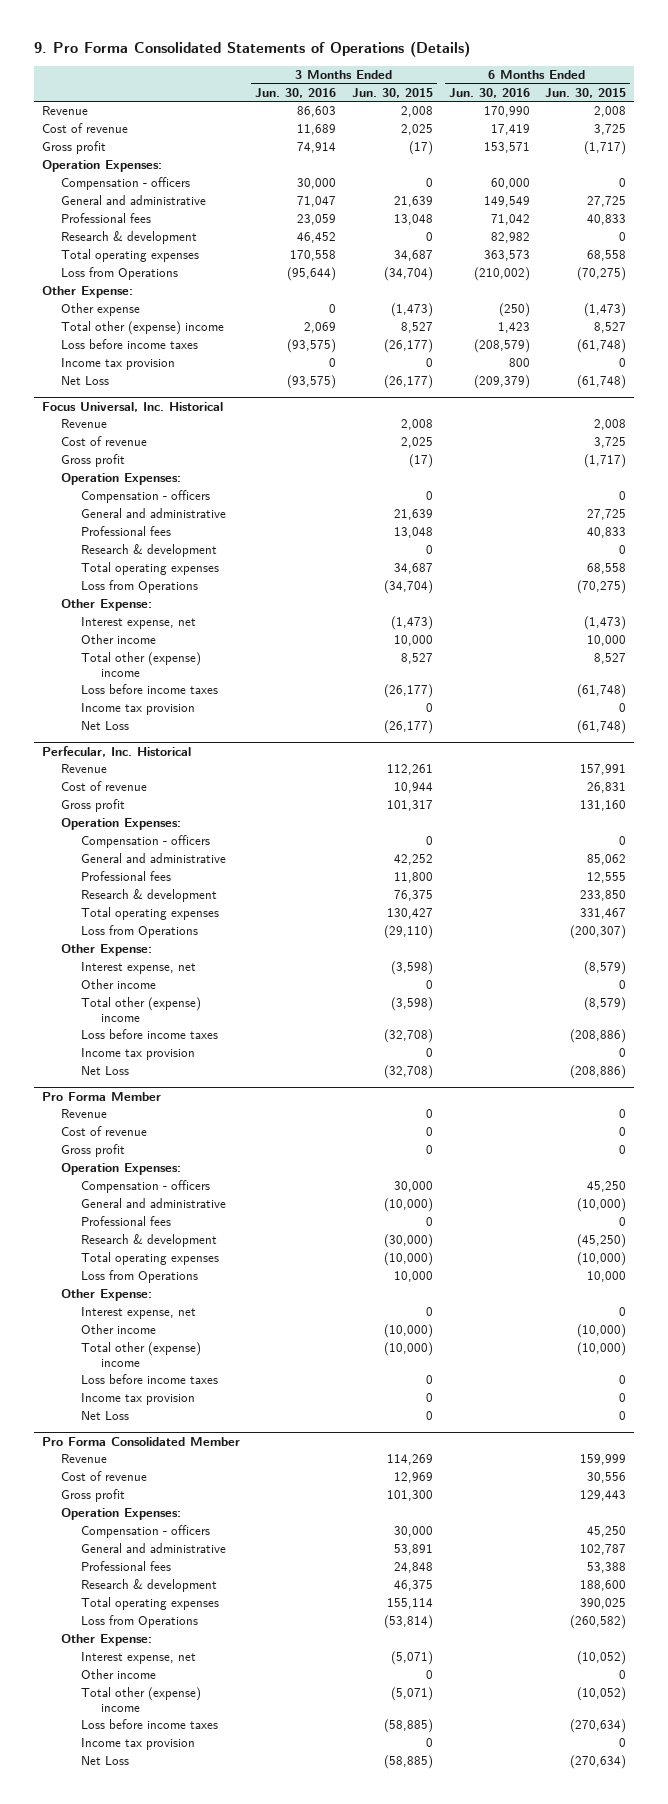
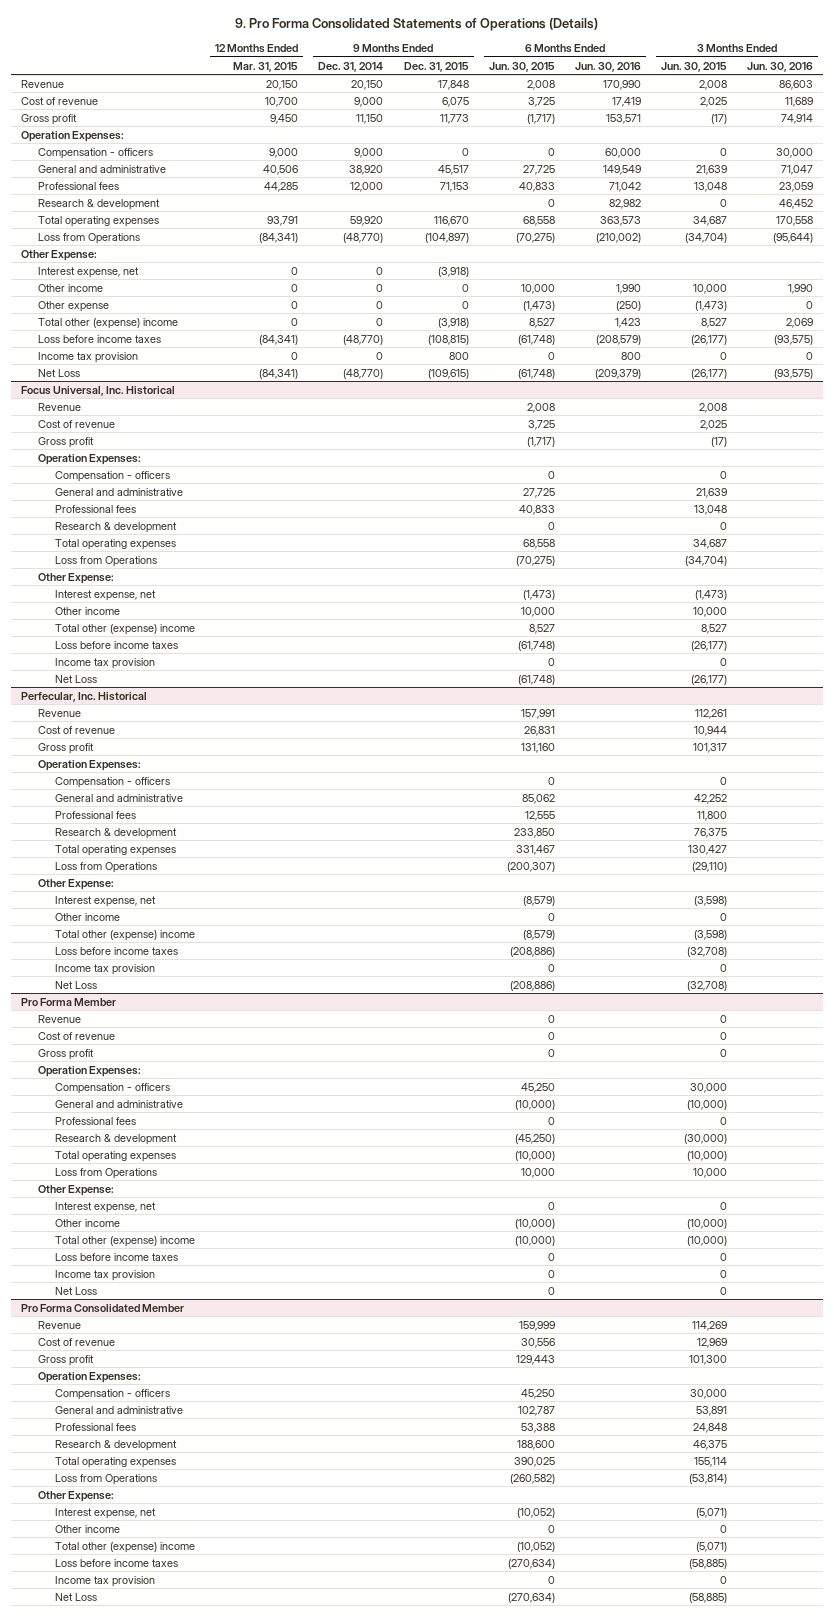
- | 3 Months Ended Jun. 30, 2016 | 3 Months Ended Jun. 30, 2015 | 6 Months Ended Jun. 30, 2016 | 6 Months Ended Jun. 30, 2015
+ | 12 Months Ended Mar. 31, 2015 | 9 Months Ended Dec. 31, 2014 | 9 Months Ended Dec. 31, 2015 | 6 Months Ended Jun. 30, 2015 | 6 Months Ended Jun. 30, 2016 | 3 Months Ended Jun. 30, 2015 | 3 Months Ended Jun. 30, 2016
+ Interest expense, net | 0 | 0 | (3,918) | | | |
+ Other income | 0 | 0 | 0 | 10,000 | 1,990 | 10,000 | 1,990

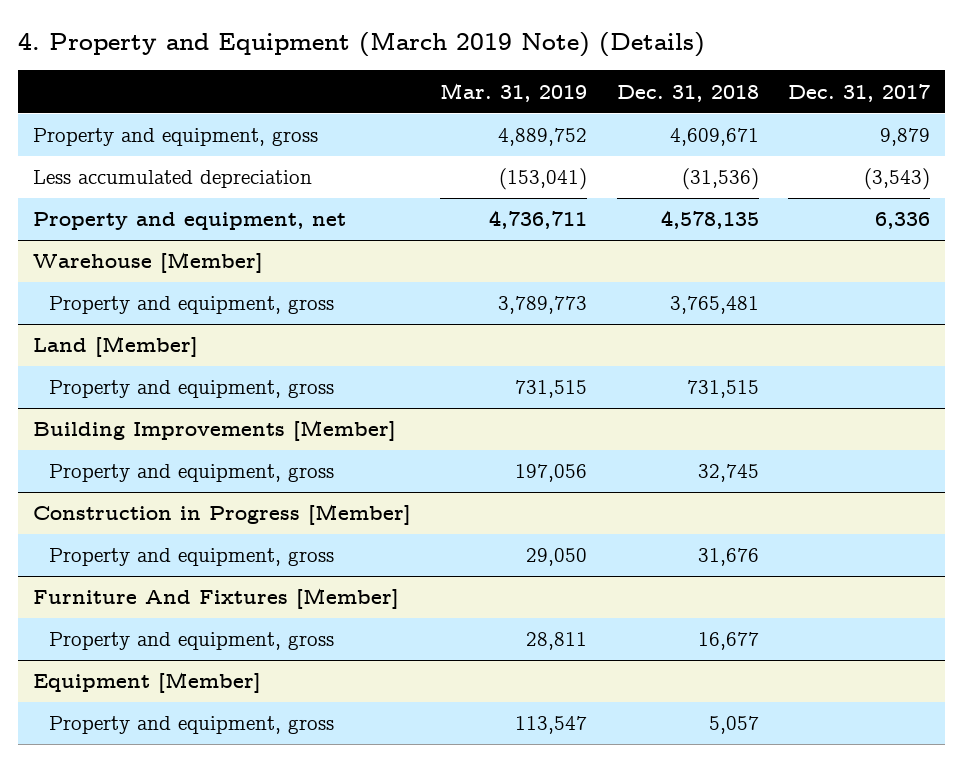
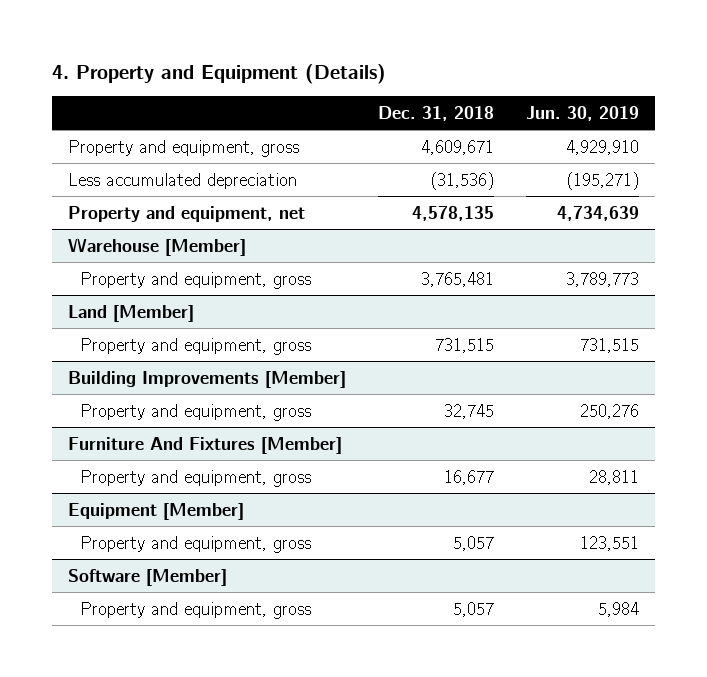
- 4. Property and Equipment (March 2019 Note) (Details)
+ 4. Property and Equipment (Details)
- | Mar. 31, 2019 | Dec. 31, 2018 | Dec. 31, 2017
+ | Dec. 31, 2018 | Jun. 30, 2019
- Construction in Progress [Member]
- Property and equipment, gross | 29,050 | 31,676 |
+ Software [Member]
+ Property and equipment, gross | 5,057 | 5,984

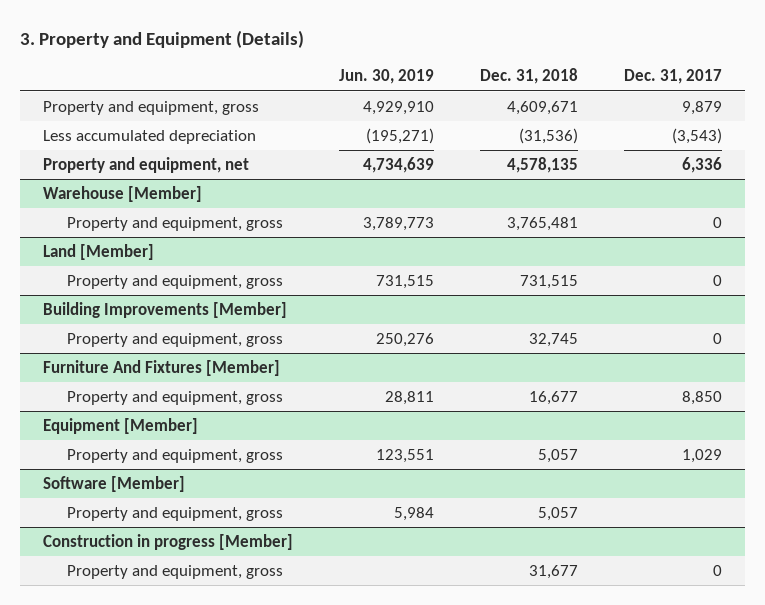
- 4. Property and Equipment (Details)
+ 3. Property and Equipment (Details)
- | Dec. 31, 2018 | Jun. 30, 2019
+ | Jun. 30, 2019 | Dec. 31, 2018 | Dec. 31, 2017
+ Construction in progress [Member]
+ Property and equipment, gross | | 31,677 | 0

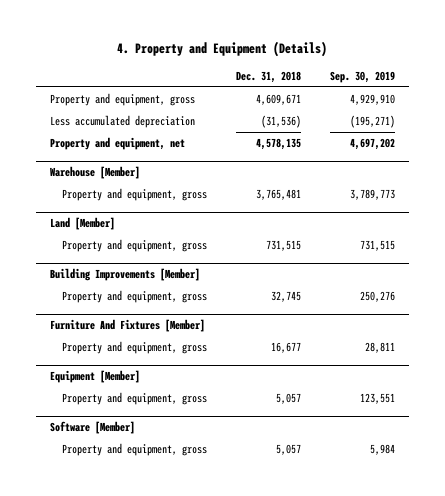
- 3. Property and Equipment (Details)
+ 4. Property and Equipment (Details)
- | Jun. 30, 2019 | Dec. 31, 2018 | Dec. 31, 2017
+ | Dec. 31, 2018 | Sep. 30, 2019
- Construction in progress [Member]
- Property and equipment, gross | | 31,677 | 0

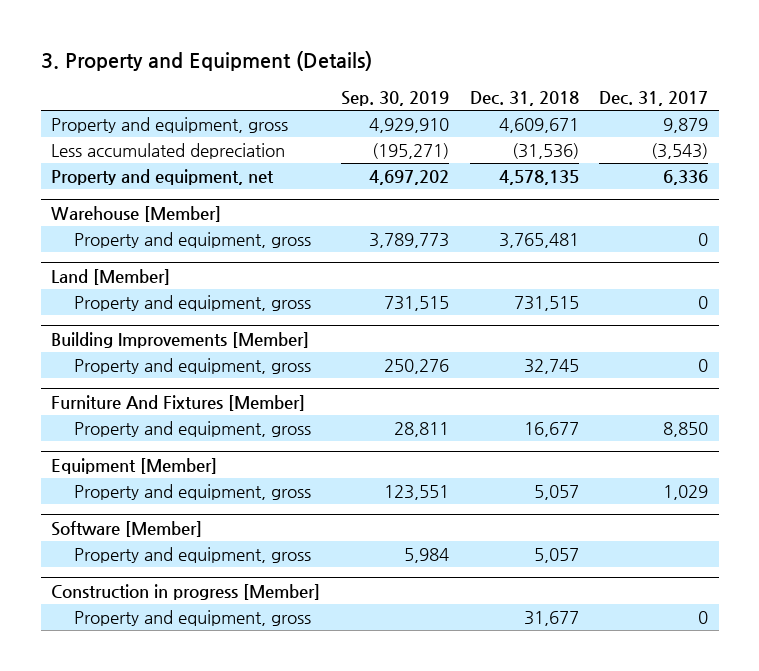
- 4. Property and Equipment (Details)
+ 3. Property and Equipment (Details)
- | Dec. 31, 2018 | Sep. 30, 2019
+ | Sep. 30, 2019 | Dec. 31, 2018 | Dec. 31, 2017
+ Construction in progress [Member]
+ Property and equipment, gross | | 31,677 | 0

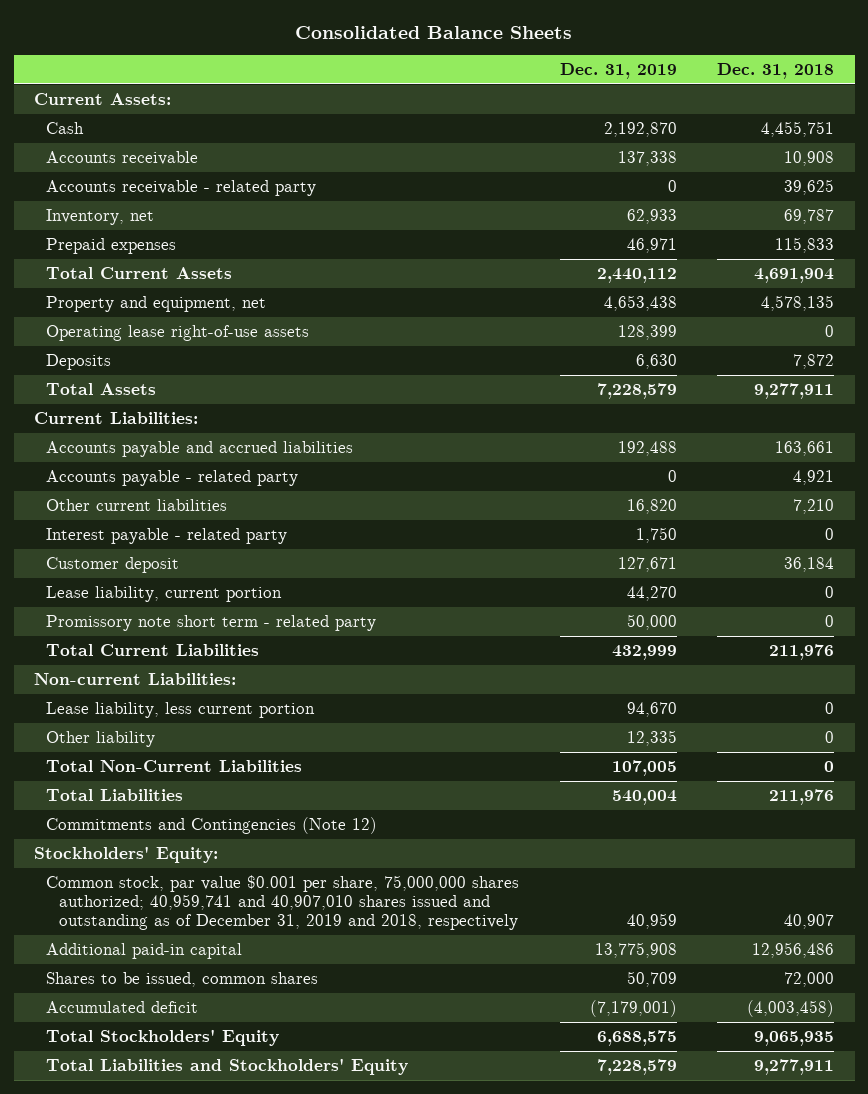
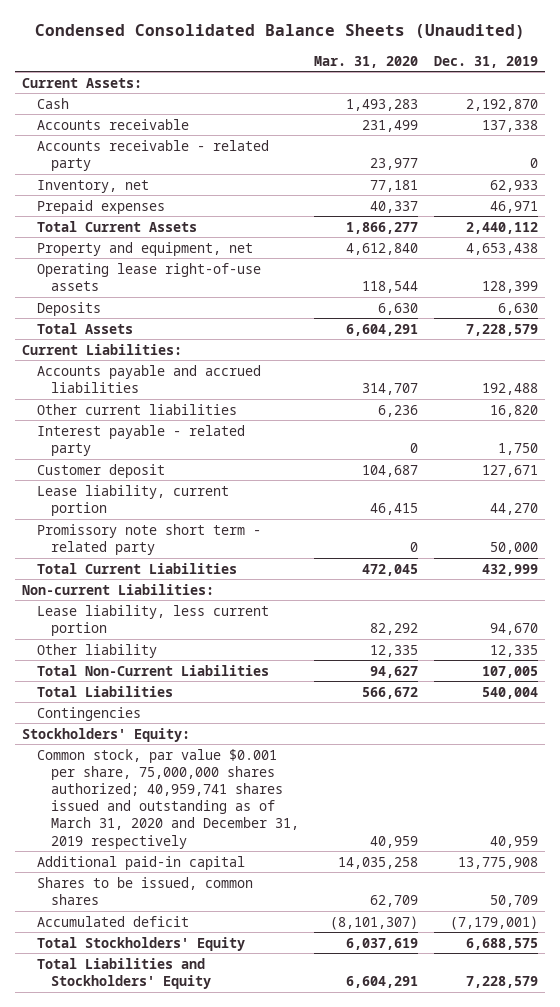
- Consolidated Balance Sheets
+ Condensed Consolidated Balance Sheets (Unaudited)
- | Dec. 31, 2019 | Dec. 31, 2018
+ | Mar. 31, 2020 | Dec. 31, 2019
- Accounts payable - related party | 0 | 4,921
- Commitments and Contingencies (Note 12)
+ Contingencies
- Common stock, par value $0.001 per share, 75,000,000 shares authorized; 40,959,741 and 40,907,010 shares issued and outstanding as of December 31, 2019 and 2018, respectively | 40,959 | 40,907
+ Common stock, par value $0.001 per share, 75,000,000 shares authorized; 40,959,741 shares issued and outstanding as of March 31, 2020 and December 31, 2019 respectively | 40,959 | 40,959

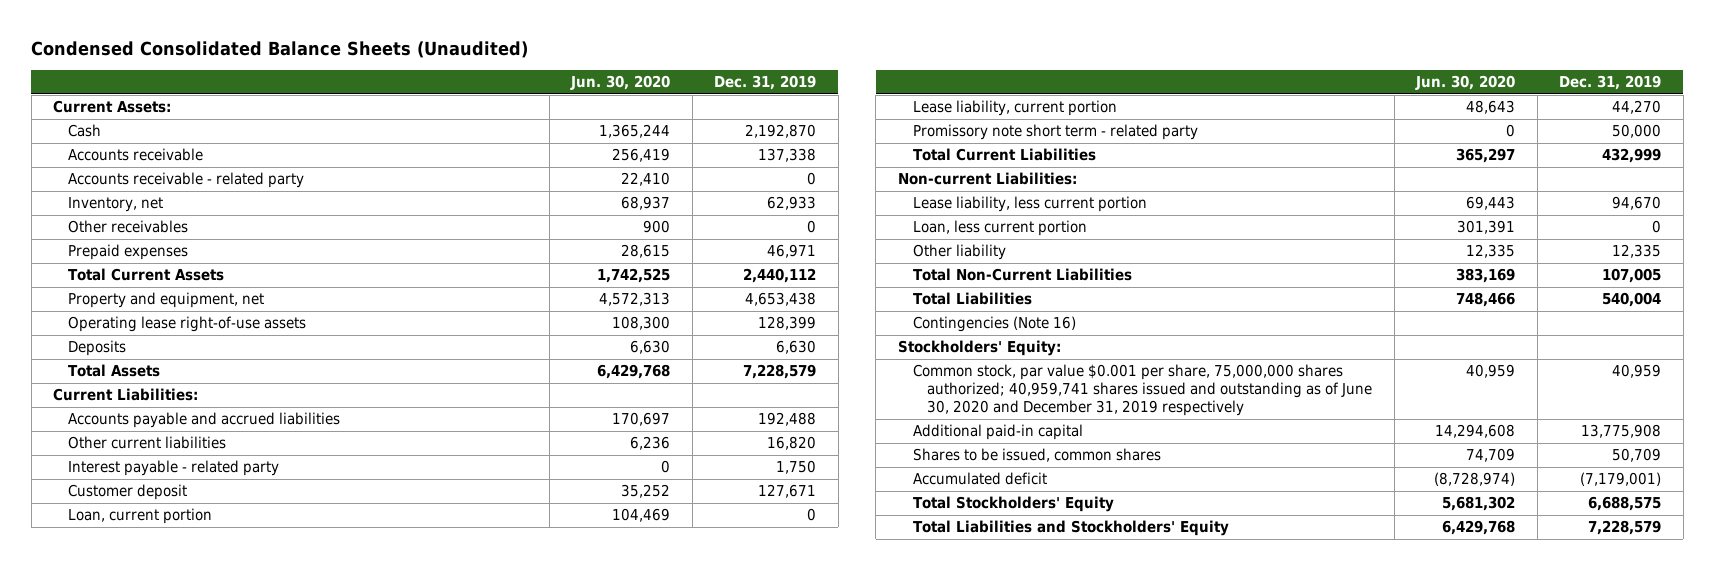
- | Mar. 31, 2020 | Dec. 31, 2019
+ | Jun. 30, 2020 | Dec. 31, 2019
+ Other receivables | 900 | 0
+ Loan, current portion | 104,469 | 0
+ Loan, less current portion | 301,391 | 0
- Contingencies
+ Contingencies (Note 16)
- Common stock, par value $0.001 per share, 75,000,000 shares authorized; 40,959,741 shares issued and outstanding as of March 31, 2020 and December 31, 2019 respectively | 40,959 | 40,959
+ Common stock, par value $0.001 per share, 75,000,000 shares authorized; 40,959,741 shares issued and outstanding as of June 30, 2020 and December 31, 2019 respectively | 40,959 | 40,959

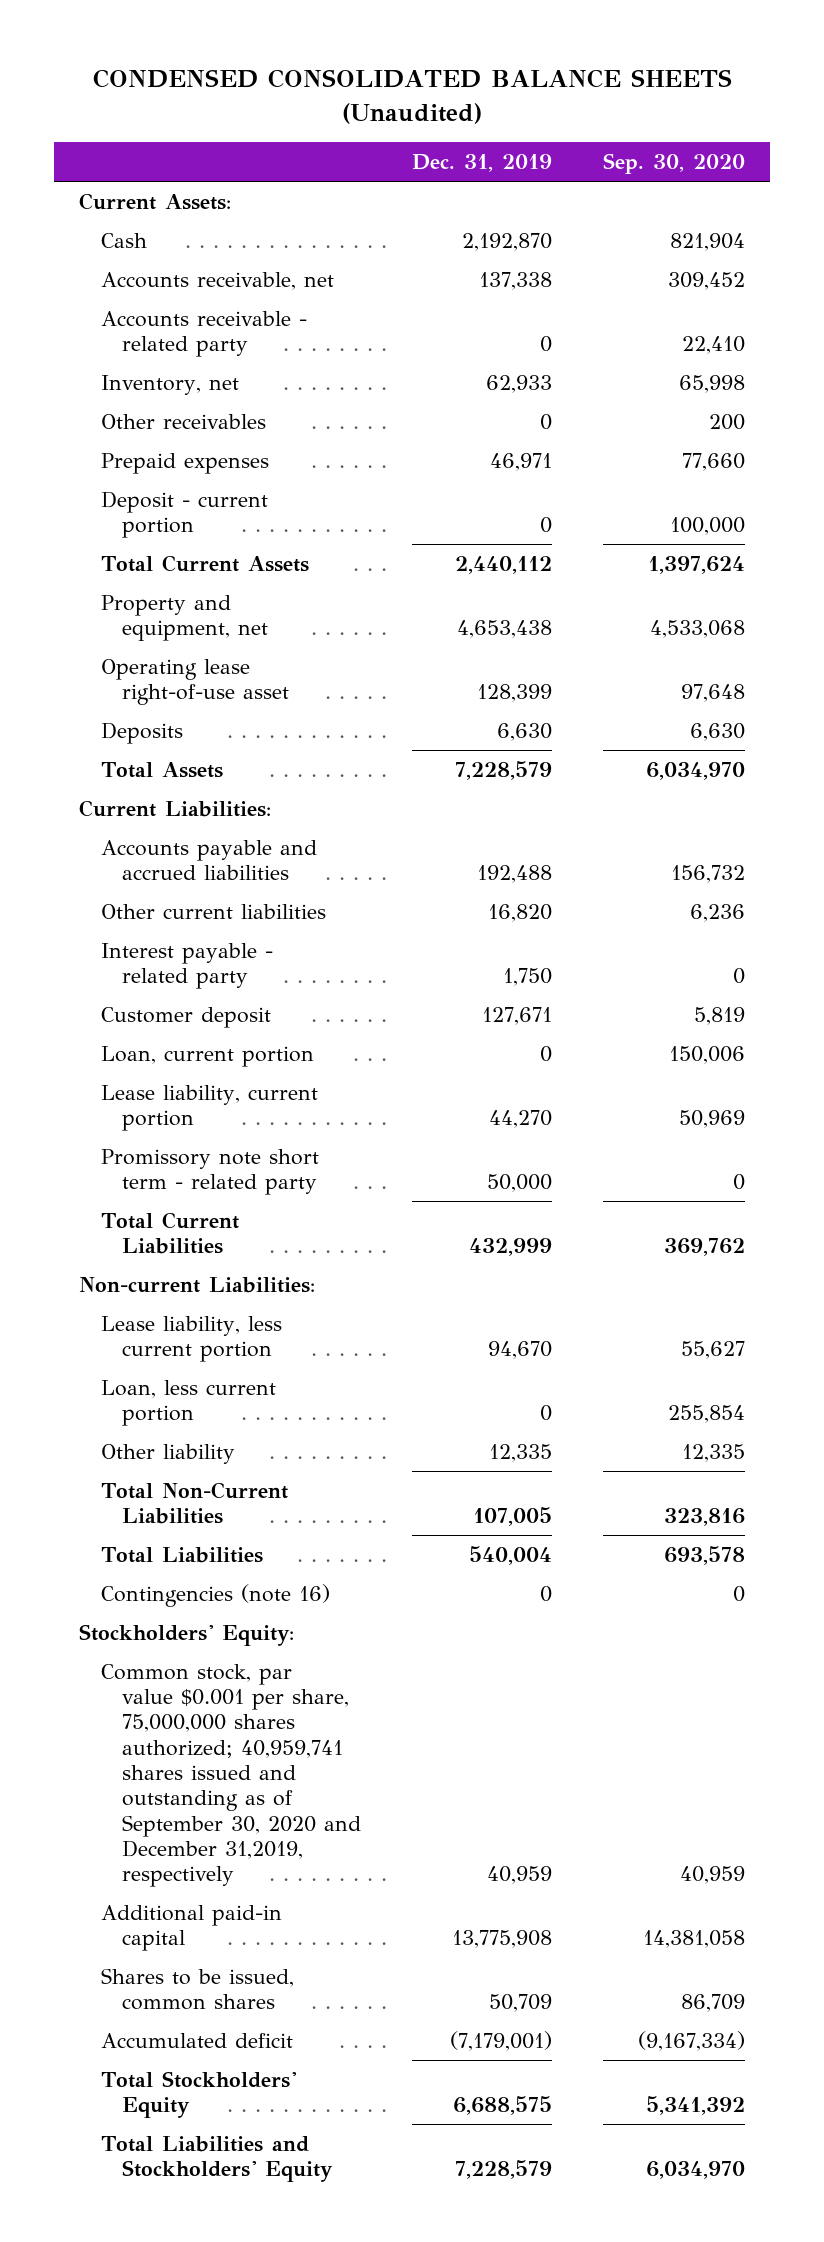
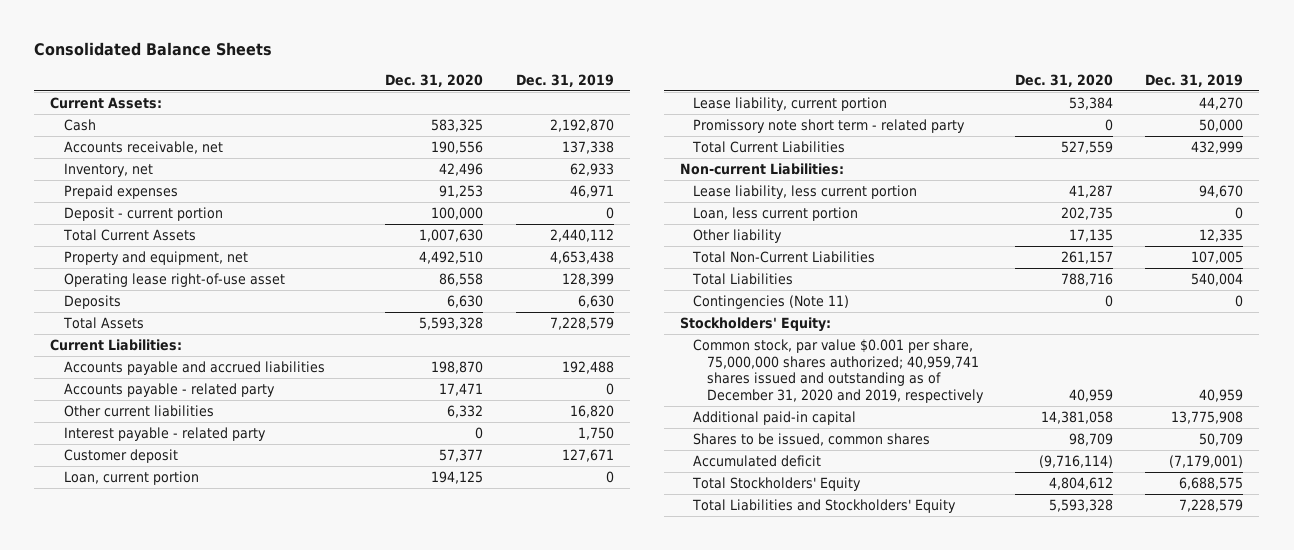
- CONDENSED CONSOLIDATED BALANCE SHEETS (Unaudited)
+ Consolidated Balance Sheets
- | Dec. 31, 2019 | Sep. 30, 2020
+ | Dec. 31, 2020 | Dec. 31, 2019
- Accounts receivable - related party | 0 | 22,410
- Other receivables | 0 | 200
+ Accounts payable - related party | 17,471 | 0
- Contingencies (note 16) | 0 | 0
+ Contingencies (Note 11) | 0 | 0
- Common stock, par value $0.001 per share, 75,000,000 shares authorized; 40,959,741 shares issued and outstanding as of September 30, 2020 and December 31,2019, respectively | 40,959 | 40,959
+ Common stock, par value $0.001 per share, 75,000,000 shares authorized; 40,959,741 shares issued and outstanding as of December 31, 2020 and 2019, respectively | 40,959 | 40,959

